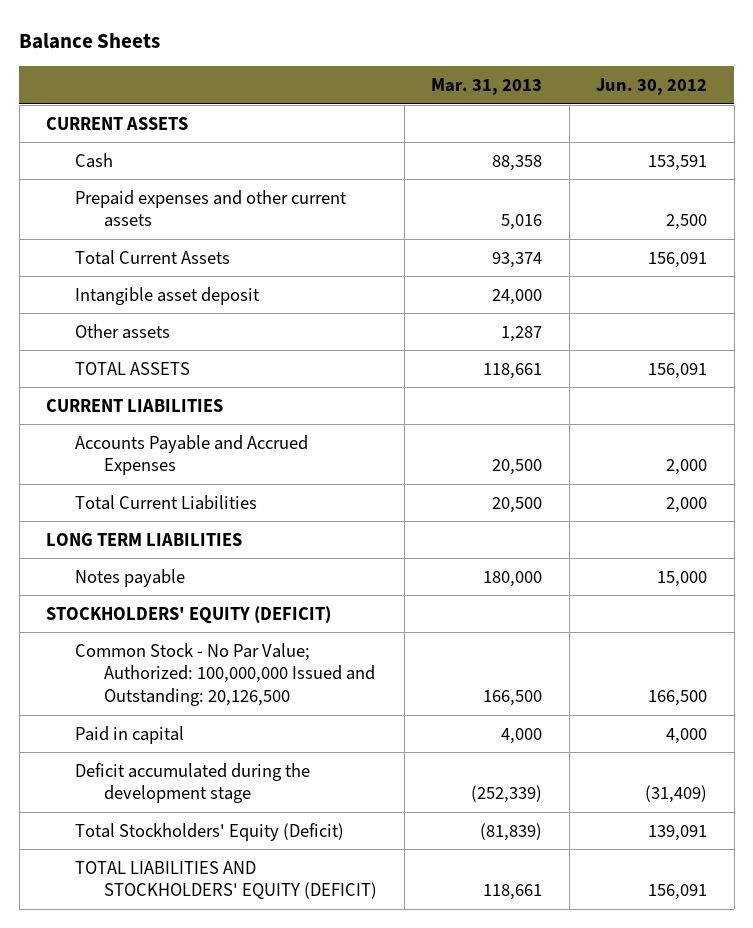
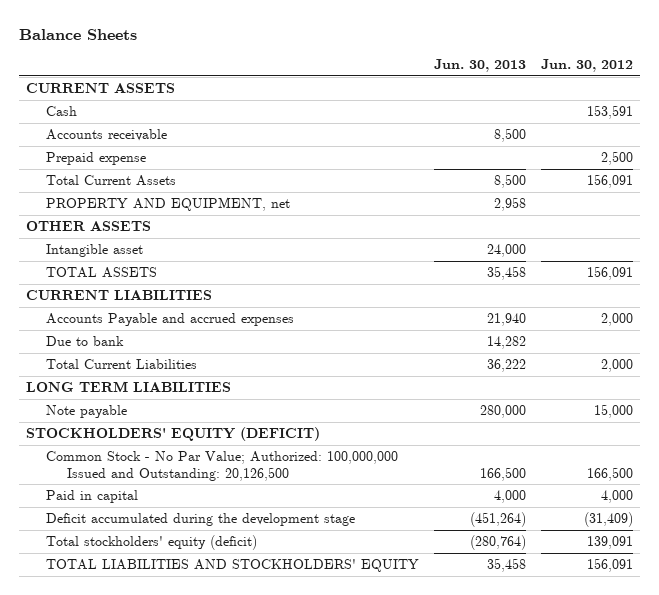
- | Mar. 31, 2013 | Jun. 30, 2012
+ | Jun. 30, 2013 | Jun. 30, 2012
- Prepaid expenses and other current assets | 5,016 | 2,500
+ Accounts receivable | 8,500 |
+ Prepaid expense | | 2,500
- Intangible asset deposit | 24,000 |
- Other assets | 1,287 |
+ PROPERTY AND EQUIPMENT, net | 2,958 |
+ OTHER ASSETS
+ Intangible asset | 24,000 |
- Accounts Payable and Accrued Expenses | 20,500 | 2,000
+ Accounts Payable and accrued expenses | 21,940 | 2,000
+ Due to bank | 14,282 |
- Notes payable | 180,000 | 15,000
+ Note payable | 280,000 | 15,000
- Total Stockholders' Equity (Deficit) | (81,839) | 139,091
- TOTAL LIABILITIES AND STOCKHOLDERS' EQUITY (DEFICIT) | 118,661 | 156,091
+ Total stockholders' equity (deficit) | (280,764) | 139,091
+ TOTAL LIABILITIES AND STOCKHOLDERS' EQUITY | 35,458 | 156,091

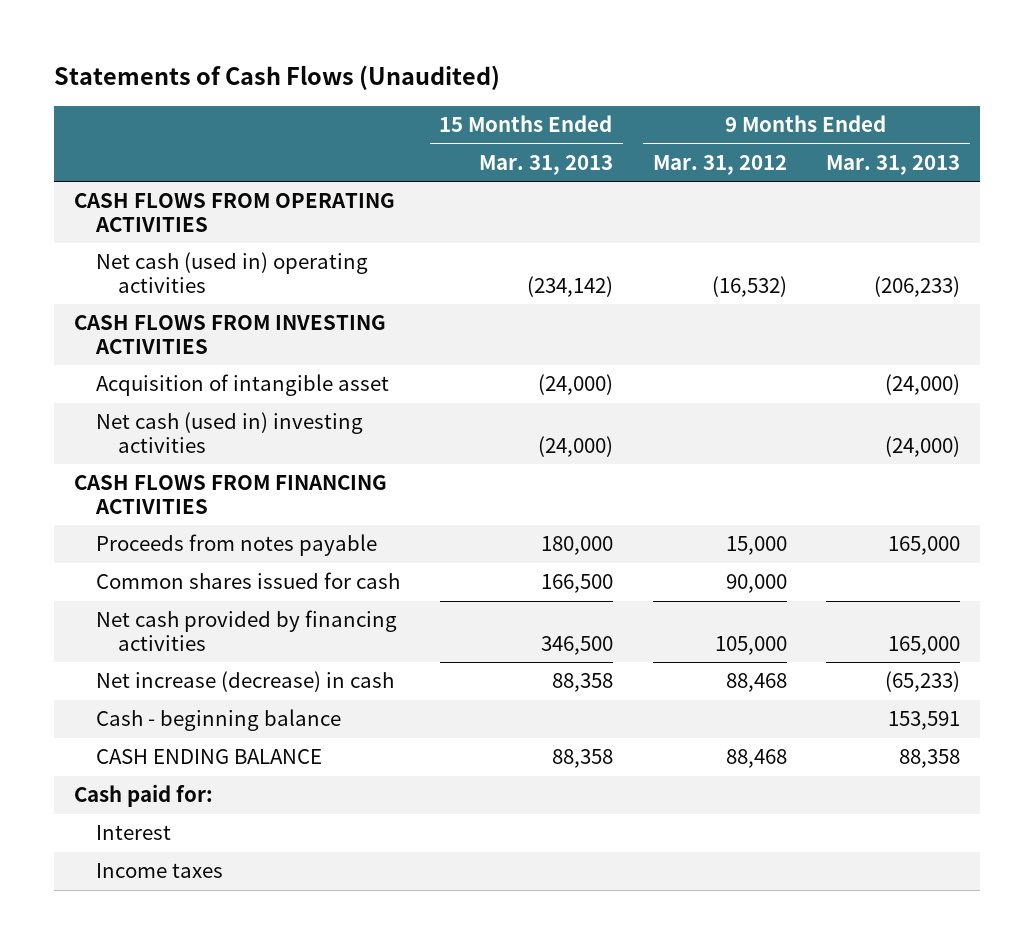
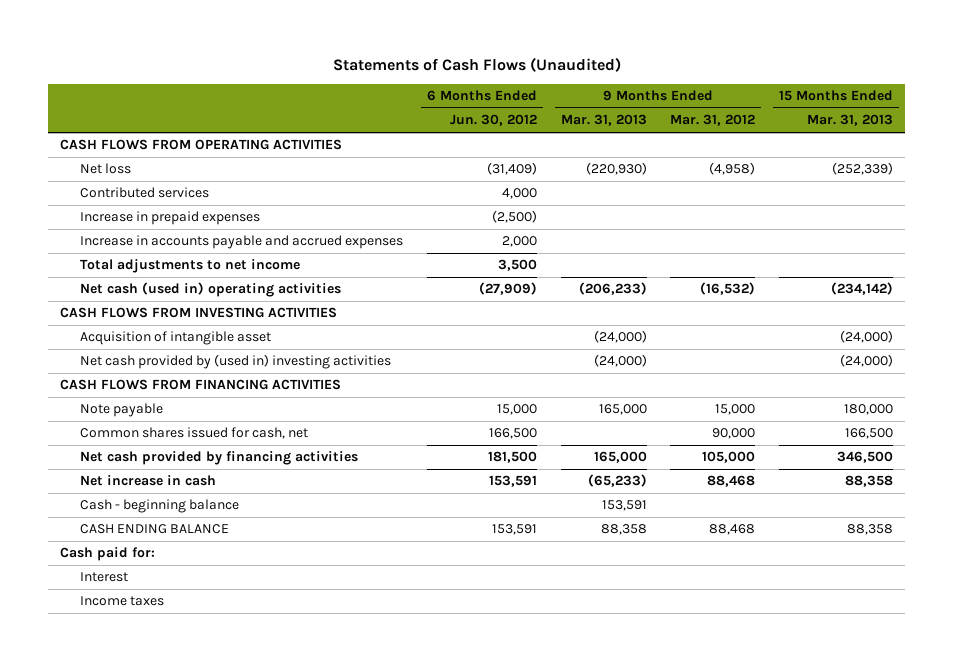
- | 15 Months Ended Mar. 31, 2013 | 9 Months Ended Mar. 31, 2012 | 9 Months Ended Mar. 31, 2013
+ | 6 Months Ended Jun. 30, 2012 | 9 Months Ended Mar. 31, 2013 | 9 Months Ended Mar. 31, 2012 | 15 Months Ended Mar. 31, 2013
+ Net loss | (31,409) | (220,930) | (4,958) | (252,339)
+ Contributed services | 4,000 | | |
+ Increase in prepaid expenses | (2,500) | | |
+ Increase in accounts payable and accrued expenses | 2,000 | | |
+ Total adjustments to net income | 3,500 | | |
- Net cash (used in) investing activities | (24,000) | | (24,000)
+ Net cash provided by (used in) investing activities | | (24,000) | | (24,000)
- Proceeds from notes payable | 180,000 | 15,000 | 165,000
- Common shares issued for cash | 166,500 | 90,000 |
+ Note payable | 15,000 | 165,000 | 15,000 | 180,000
+ Common shares issued for cash, net | 166,500 | | 90,000 | 166,500
- Net increase (decrease) in cash | 88,358 | 88,468 | (65,233)
+ Net increase in cash | 153,591 | (65,233) | 88,468 | 88,358

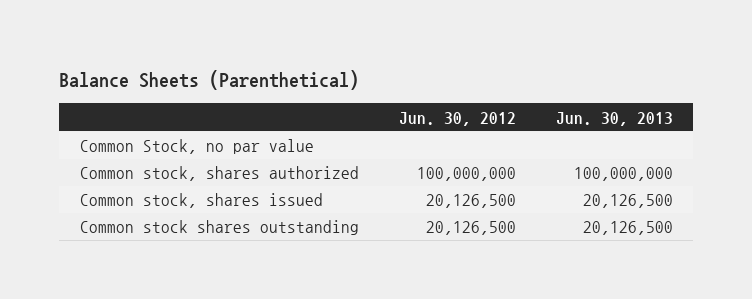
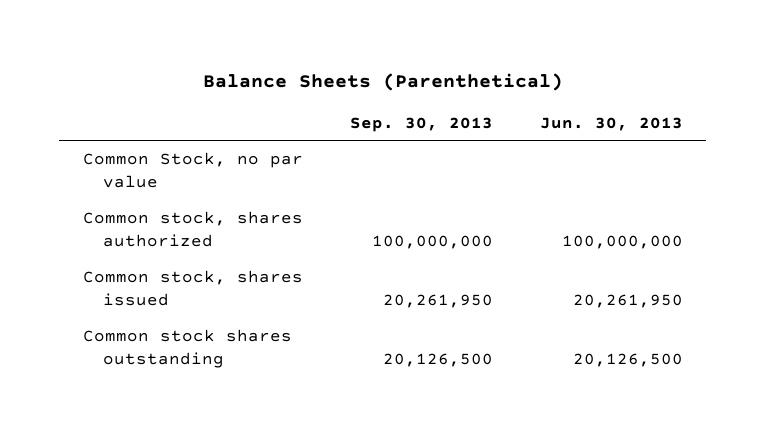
- | Jun. 30, 2012 | Jun. 30, 2013
+ | Sep. 30, 2013 | Jun. 30, 2013
- Common stock, shares issued | 20,126,500 | 20,126,500
+ Common stock, shares issued | 20,261,950 | 20,261,950

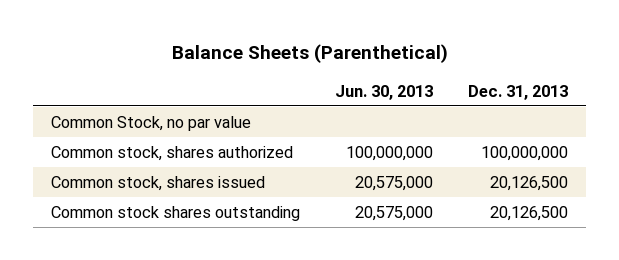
- | Sep. 30, 2013 | Jun. 30, 2013
+ | Jun. 30, 2013 | Dec. 31, 2013
- Common stock, shares issued | 20,261,950 | 20,261,950
- Common stock shares outstanding | 20,126,500 | 20,126,500
+ Common stock, shares issued | 20,575,000 | 20,126,500
+ Common stock shares outstanding | 20,575,000 | 20,126,500

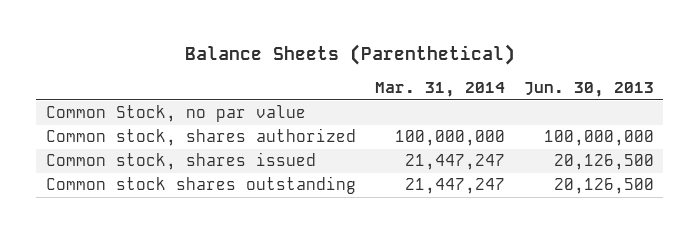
- | Jun. 30, 2013 | Dec. 31, 2013
+ | Mar. 31, 2014 | Jun. 30, 2013
- Common stock, shares issued | 20,575,000 | 20,126,500
- Common stock shares outstanding | 20,575,000 | 20,126,500
+ Common stock, shares issued | 21,447,247 | 20,126,500
+ Common stock shares outstanding | 21,447,247 | 20,126,500

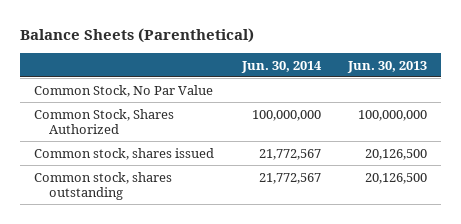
- | Mar. 31, 2014 | Jun. 30, 2013
+ | Jun. 30, 2014 | Jun. 30, 2013
- Common Stock, no par value
- Common stock, shares authorized | 100,000,000 | 100,000,000
+ Common Stock, No Par Value
+ Common Stock, Shares Authorized | 100,000,000 | 100,000,000
- Common stock shares outstanding | 21,447,247 | 20,126,500
+ Common stock, shares outstanding | 21,772,567 | 20,126,500

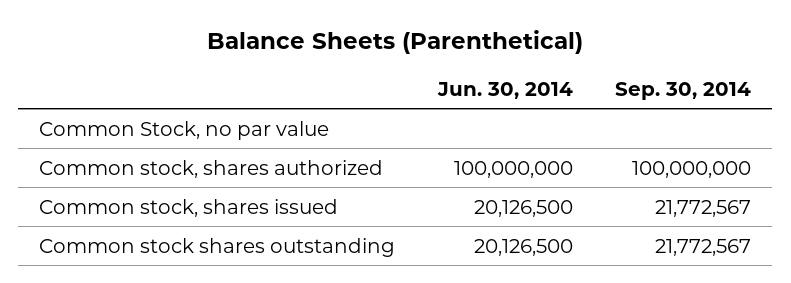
- | Jun. 30, 2014 | Jun. 30, 2013
+ | Jun. 30, 2014 | Sep. 30, 2014
- Common Stock, No Par Value
- Common Stock, Shares Authorized | 100,000,000 | 100,000,000
- Common stock, shares issued | 21,772,567 | 20,126,500
- Common stock, shares outstanding | 21,772,567 | 20,126,500
+ Common Stock, no par value
+ Common stock, shares authorized | 100,000,000 | 100,000,000
+ Common stock, shares issued | 20,126,500 | 21,772,567
+ Common stock shares outstanding | 20,126,500 | 21,772,567

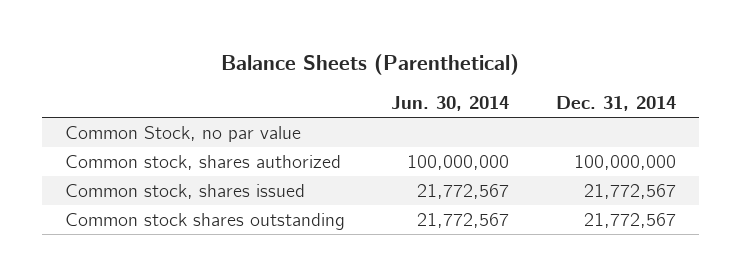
- | Jun. 30, 2014 | Sep. 30, 2014
+ | Jun. 30, 2014 | Dec. 31, 2014
- Common stock, shares issued | 20,126,500 | 21,772,567
- Common stock shares outstanding | 20,126,500 | 21,772,567
+ Common stock, shares issued | 21,772,567 | 21,772,567
+ Common stock shares outstanding | 21,772,567 | 21,772,567

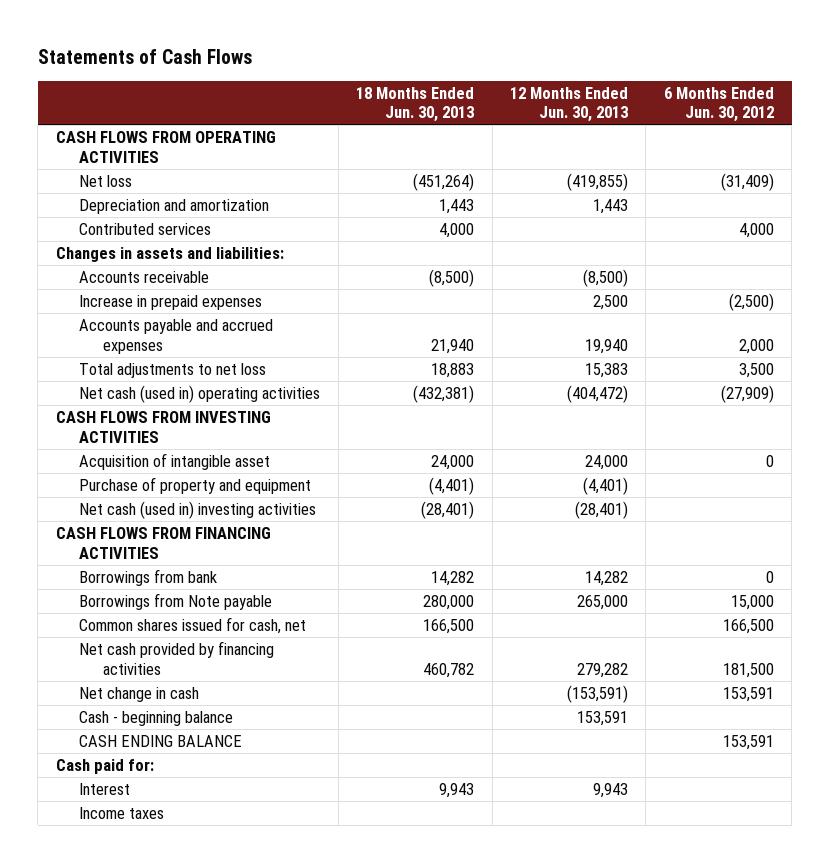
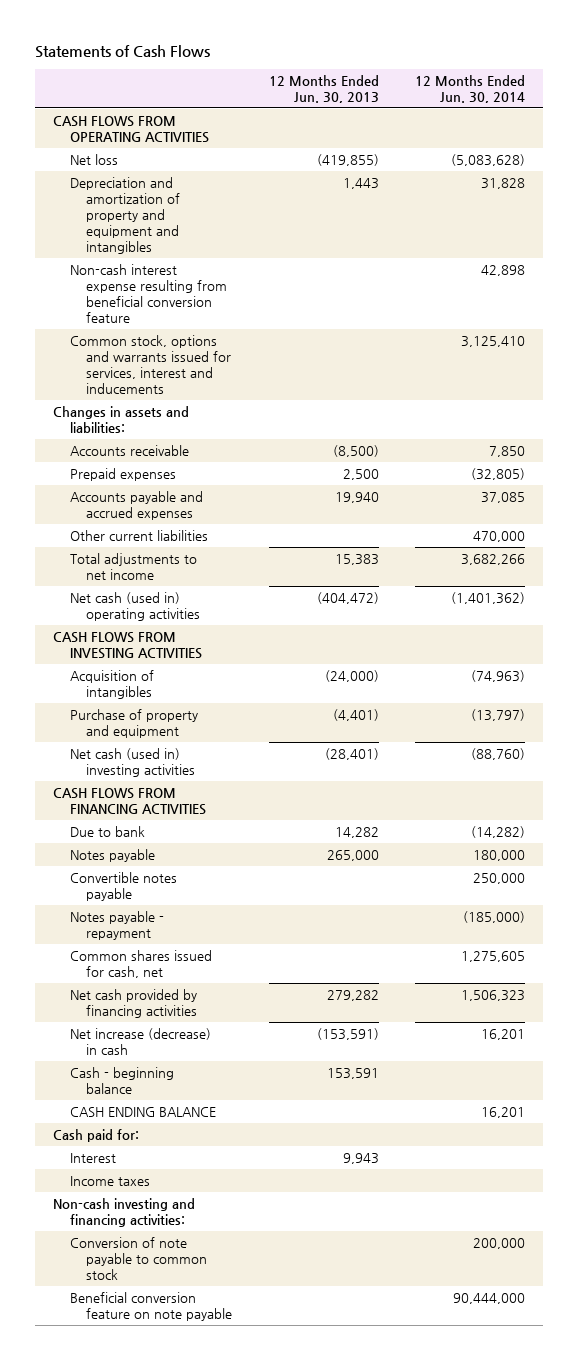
- | 18 Months Ended Jun. 30, 2013 | 12 Months Ended Jun. 30, 2013 | 6 Months Ended Jun. 30, 2012
+ | 12 Months Ended Jun. 30, 2013 | 12 Months Ended Jun. 30, 2014
- Depreciation and amortization | 1,443 | 1,443 |
- Contributed services | 4,000 | | 4,000
+ Depreciation and amortization of property and equipment and intangibles | 1,443 | 31,828
+ Non-cash interest expense resulting from beneficial conversion feature | | 42,898
+ Common stock, options and warrants issued for services, interest and inducements | | 3,125,410
- Increase in prepaid expenses | | 2,500 | (2,500)
+ Prepaid expenses | 2,500 | (32,805)
- Total adjustments to net loss | 18,883 | 15,383 | 3,500
+ Other current liabilities | | 470,000
+ Total adjustments to net income | 15,383 | 3,682,266
- Acquisition of intangible asset | 24,000 | 24,000 | 0
+ Acquisition of intangibles | (24,000) | (74,963)
- Borrowings from bank | 14,282 | 14,282 | 0
- Borrowings from Note payable | 280,000 | 265,000 | 15,000
+ Due to bank | 14,282 | (14,282)
+ Notes payable | 265,000 | 180,000
+ Convertible notes payable | | 250,000
+ Notes payable - repayment | | (185,000)
- Net change in cash | | (153,591) | 153,591
+ Net increase (decrease) in cash | (153,591) | 16,201
+ Non-cash investing and financing activities:
+ Conversion of note payable to common stock | | 200,000
+ Beneficial conversion feature on note payable | | 90,444,000

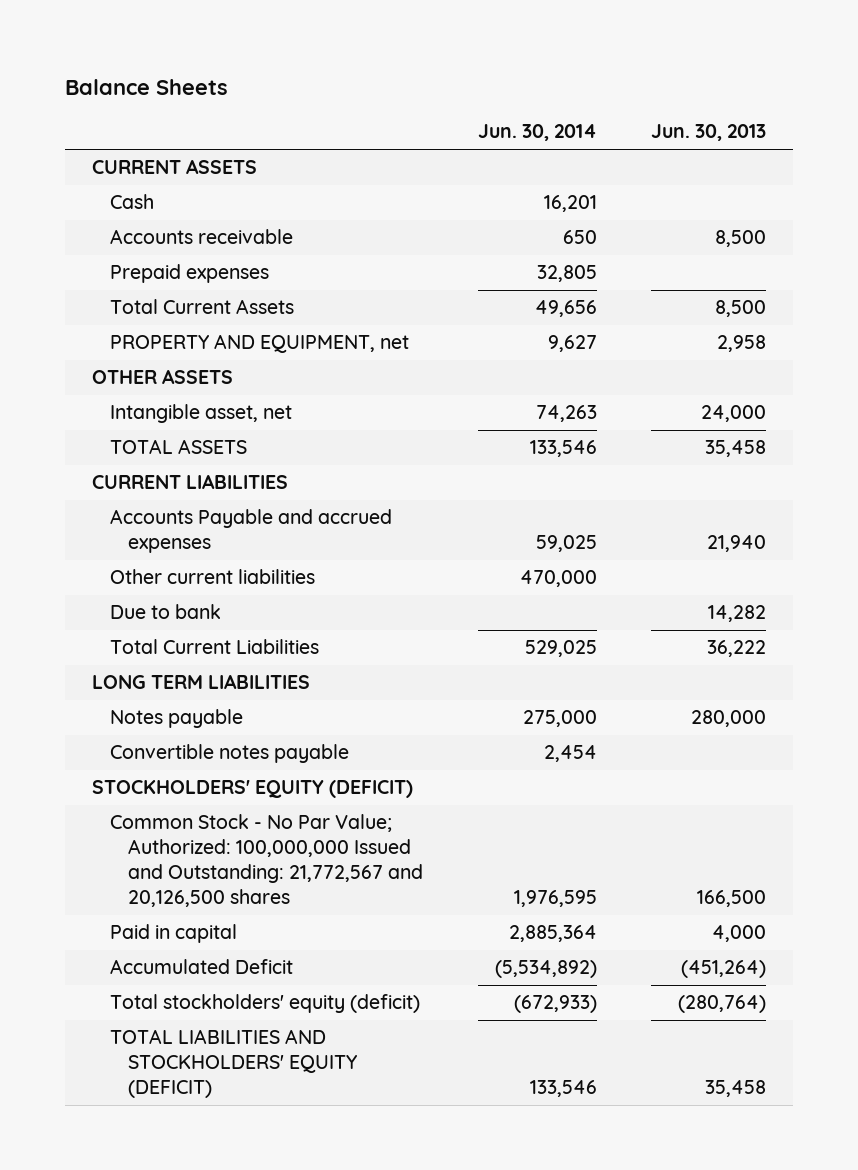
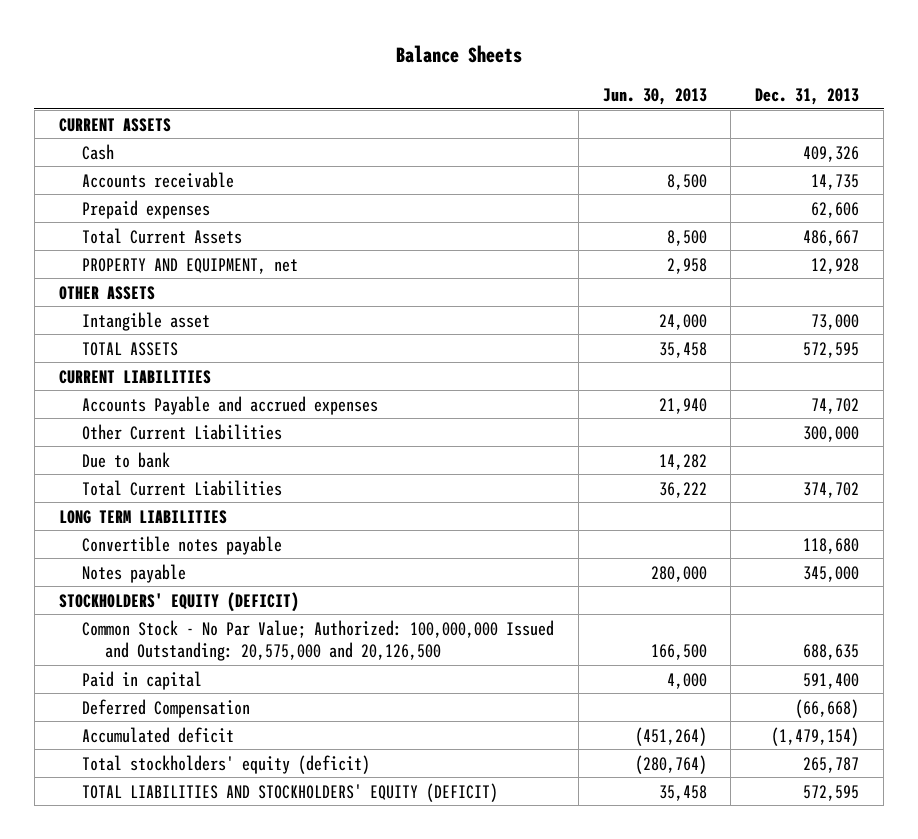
- | Jun. 30, 2014 | Jun. 30, 2013
+ | Jun. 30, 2013 | Dec. 31, 2013
- Intangible asset, net | 74,263 | 24,000
+ Intangible asset | 24,000 | 73,000
- Other current liabilities | 470,000 |
+ Other Current Liabilities | | 300,000
moved down: Notes payable | 280,000 | 345,000
- Common Stock - No Par Value; Authorized: 100,000,000 Issued and Outstanding: 21,772,567 and 20,126,500 shares | 1,976,595 | 166,500
+ Common Stock - No Par Value; Authorized: 100,000,000 Issued and Outstanding: 20,575,000 and 20,126,500 | 166,500 | 688,635
- Accumulated Deficit | (5,534,892) | (451,264)
+ Deferred Compensation | | (66,668)
+ Accumulated deficit | (451,264) | (1,479,154)

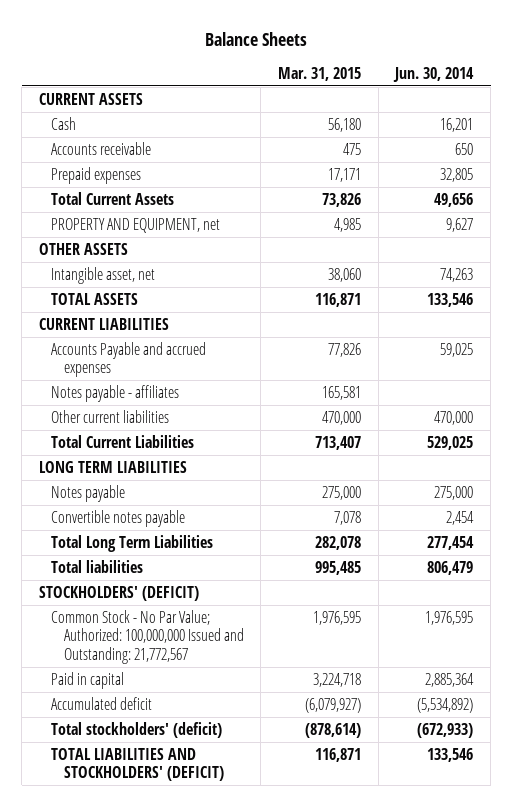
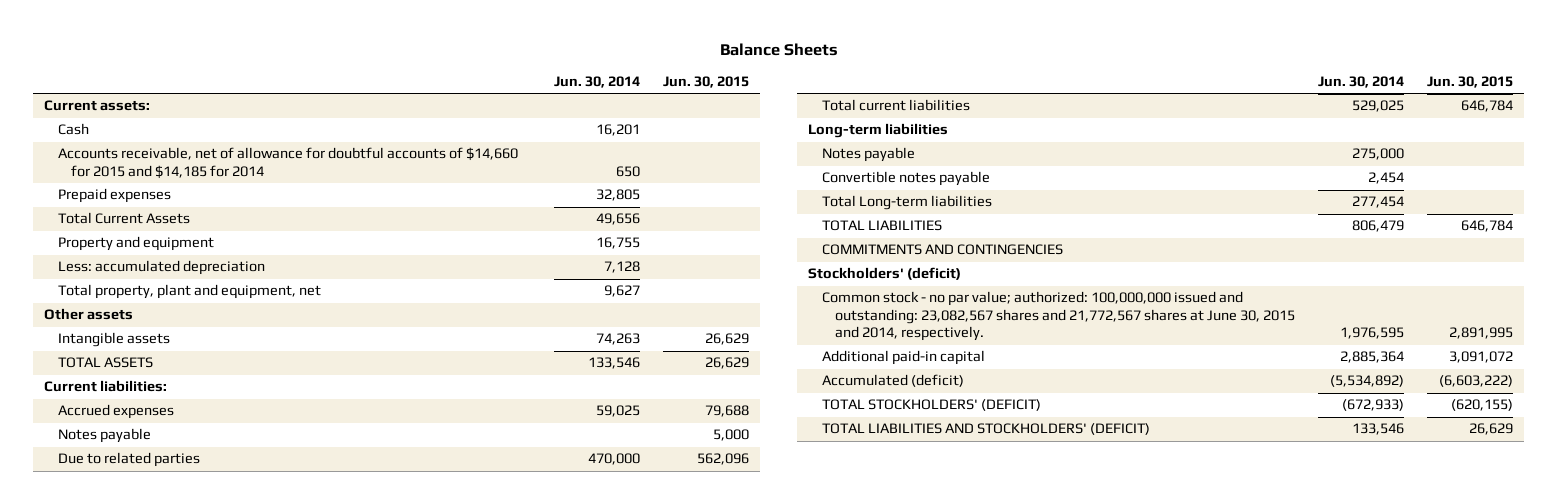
- | Mar. 31, 2015 | Jun. 30, 2014
+ | Jun. 30, 2014 | Jun. 30, 2015
- CURRENT ASSETS
+ Current assets:
- Accounts receivable | 475 | 650
+ Accounts receivable, net of allowance for doubtful accounts of $14,660 for 2015 and $14,185 for 2014 | 650 |
- PROPERTY AND EQUIPMENT, net | 4,985 | 9,627
- OTHER ASSETS
- Intangible asset, net | 38,060 | 74,263
+ Property and equipment | 16,755 |
+ Less: accumulated depreciation | 7,128 |
+ Total property, plant and equipment, net | 9,627 |
+ Other assets
+ Intangible assets | 74,263 | 26,629
- CURRENT LIABILITIES
- Accounts Payable and accrued expenses | 77,826 | 59,025
- Notes payable - affiliates | 165,581 |
- Other current liabilities | 470,000 | 470,000
- Total Current Liabilities | 713,407 | 529,025
- LONG TERM LIABILITIES
+ Current liabilities:
+ Accrued expenses | 59,025 | 79,688
+ Notes payable | | 5,000
+ Due to related parties | 470,000 | 562,096
+ Total current liabilities | 529,025 | 646,784
+ Long-term liabilities
- Total Long Term Liabilities | 282,078 | 277,454
- Total liabilities | 995,485 | 806,479
- STOCKHOLDERS' (DEFICIT)
- Common Stock - No Par Value; Authorized: 100,000,000 Issued and Outstanding: 21,772,567 | 1,976,595 | 1,976,595
- Paid in capital | 3,224,718 | 2,885,364
- Accumulated deficit | (6,079,927) | (5,534,892)
- Total stockholders' (deficit) | (878,614) | (672,933)
+ Total Long-term liabilities | 277,454 |
+ TOTAL LIABILITIES | 806,479 | 646,784
+ COMMITMENTS AND CONTINGENCIES
+ Stockholders' (deficit)
+ Common stock - no par value; authorized: 100,000,000 issued and outstanding: 23,082,567 shares and 21,772,567 shares at June 30, 2015 and 2014, respectively. | 1,976,595 | 2,891,995
+ Additional paid-in capital | 2,885,364 | 3,091,072
+ Accumulated (deficit) | (5,534,892) | (6,603,222)
+ TOTAL STOCKHOLDERS' (DEFICIT) | (672,933) | (620,155)

